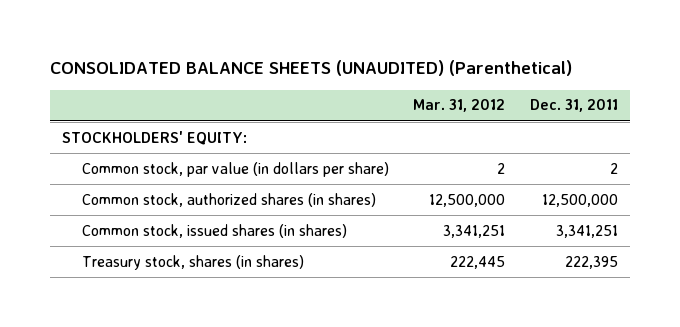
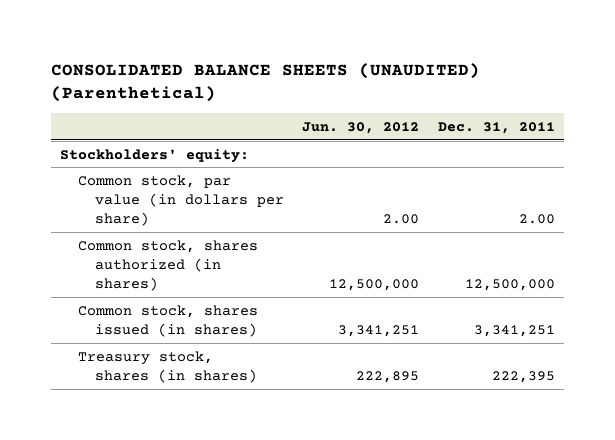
- | Mar. 31, 2012 | Dec. 31, 2011
+ | Jun. 30, 2012 | Dec. 31, 2011
- STOCKHOLDERS' EQUITY:
- Common stock, par value (in dollars per share) | 2 | 2
- Common stock, authorized shares (in shares) | 12,500,000 | 12,500,000
- Common stock, issued shares (in shares) | 3,341,251 | 3,341,251
+ Stockholders' equity:
+ Common stock, par value (in dollars per share) | 2.00 | 2.00
+ Common stock, shares authorized (in shares) | 12,500,000 | 12,500,000
+ Common stock, shares issued (in shares) | 3,341,251 | 3,341,251

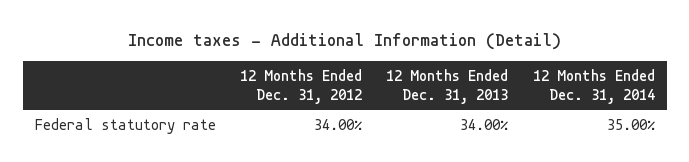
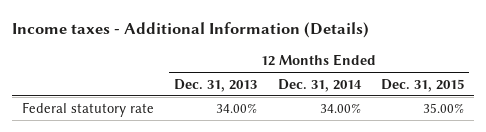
- Income taxes - Additional Information (Detail)
+ Income taxes - Additional Information (Details)
- | 12 Months Ended Dec. 31, 2012 | 12 Months Ended Dec. 31, 2013 | 12 Months Ended Dec. 31, 2014
+ | 12 Months Ended Dec. 31, 2013 | 12 Months Ended Dec. 31, 2014 | 12 Months Ended Dec. 31, 2015
- Federal statutory rate | 34.00% | 34.00% | 35.00%
+ Federal statutory rate | 34.00% | 34.00% | 35.00%

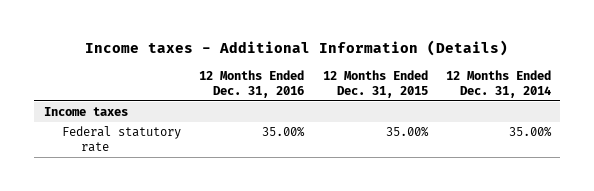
- | 12 Months Ended Dec. 31, 2013 | 12 Months Ended Dec. 31, 2014 | 12 Months Ended Dec. 31, 2015
+ | 12 Months Ended Dec. 31, 2016 | 12 Months Ended Dec. 31, 2015 | 12 Months Ended Dec. 31, 2014
- Federal statutory rate | 34.00% | 34.00% | 35.00%
+ Income taxes
+ Federal statutory rate | 35.00% | 35.00% | 35.00%

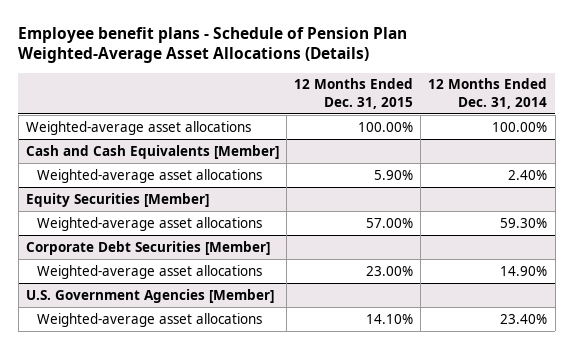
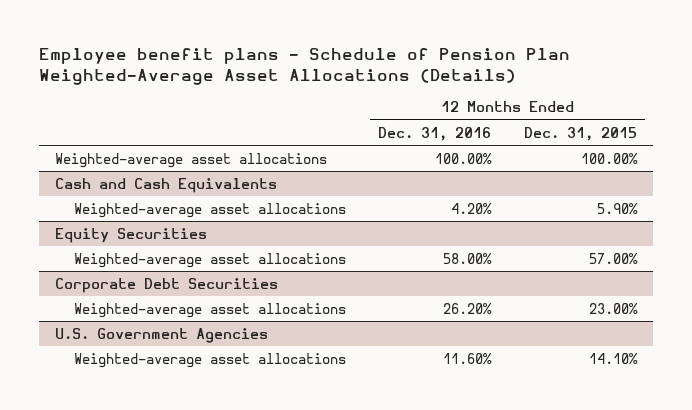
- | 12 Months Ended Dec. 31, 2015 | 12 Months Ended Dec. 31, 2014
+ | 12 Months Ended Dec. 31, 2016 | 12 Months Ended Dec. 31, 2015
- Cash and Cash Equivalents [Member]
+ Cash and Cash Equivalents
- Equity Securities [Member]
+ Equity Securities
- Corporate Debt Securities [Member]
+ Corporate Debt Securities
- U.S. Government Agencies [Member]
+ U.S. Government Agencies

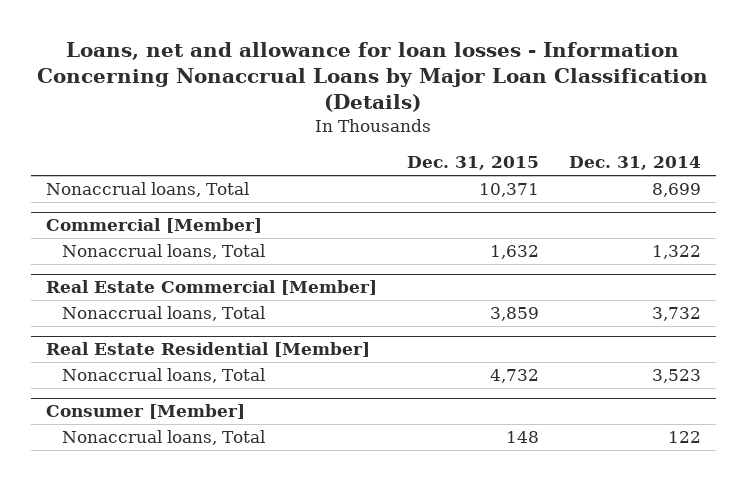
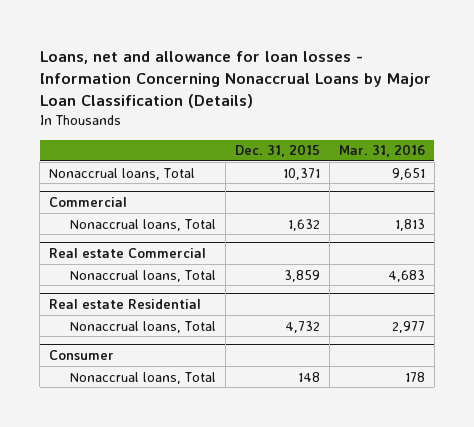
- | Dec. 31, 2015 | Dec. 31, 2014
+ | Dec. 31, 2015 | Mar. 31, 2016
- Commercial [Member]
+ Commercial
- Real Estate Commercial [Member]
+ Real estate Commercial
- Real Estate Residential [Member]
+ Real estate Residential
- Consumer [Member]
+ Consumer

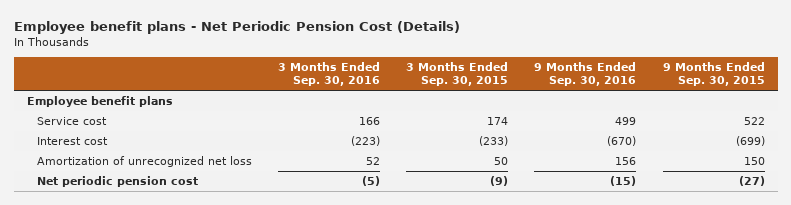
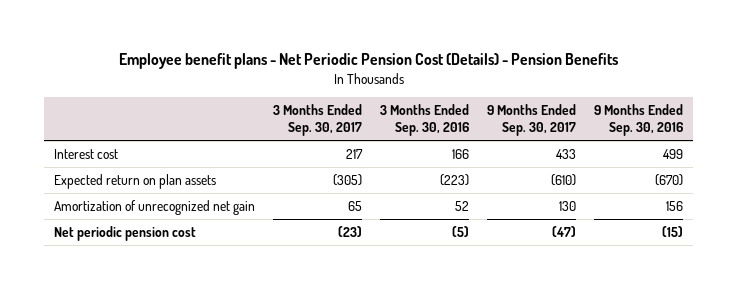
- Employee benefit plans - Net Periodic Pension Cost (Details)
+ Employee benefit plans - Net Periodic Pension Cost (Details) - Pension Benefits
- | 3 Months Ended Sep. 30, 2016 | 3 Months Ended Sep. 30, 2015 | 9 Months Ended Sep. 30, 2016 | 9 Months Ended Sep. 30, 2015
+ | 3 Months Ended Sep. 30, 2017 | 3 Months Ended Sep. 30, 2016 | 9 Months Ended Sep. 30, 2017 | 9 Months Ended Sep. 30, 2016
- Employee benefit plans
- Service cost | 166 | 174 | 499 | 522
- Interest cost | (223) | (233) | (670) | (699)
- Amortization of unrecognized net loss | 52 | 50 | 156 | 150
+ Interest cost | 217 | 166 | 433 | 499
+ Expected return on plan assets | (305) | (223) | (610) | (670)
+ Amortization of unrecognized net gain | 65 | 52 | 130 | 156

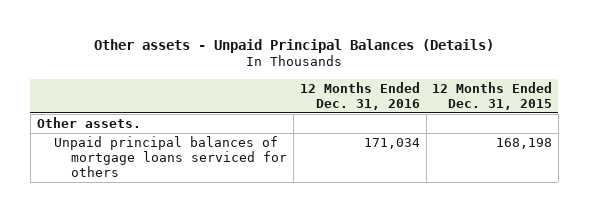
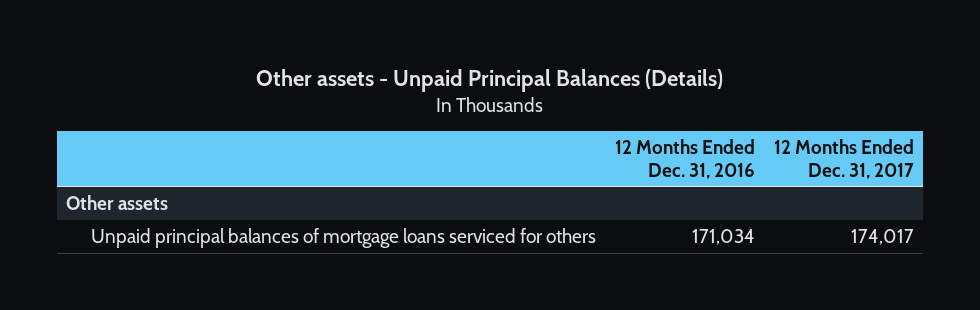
- | 12 Months Ended Dec. 31, 2016 | 12 Months Ended Dec. 31, 2015
+ | 12 Months Ended Dec. 31, 2016 | 12 Months Ended Dec. 31, 2017
- Other assets.
+ Other assets

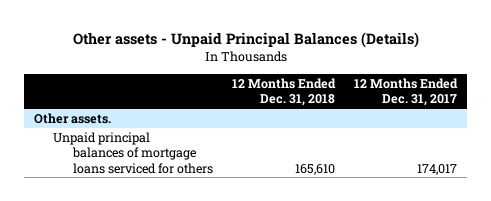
- | 12 Months Ended Dec. 31, 2016 | 12 Months Ended Dec. 31, 2017
+ | 12 Months Ended Dec. 31, 2018 | 12 Months Ended Dec. 31, 2017
- Other assets
+ Other assets.

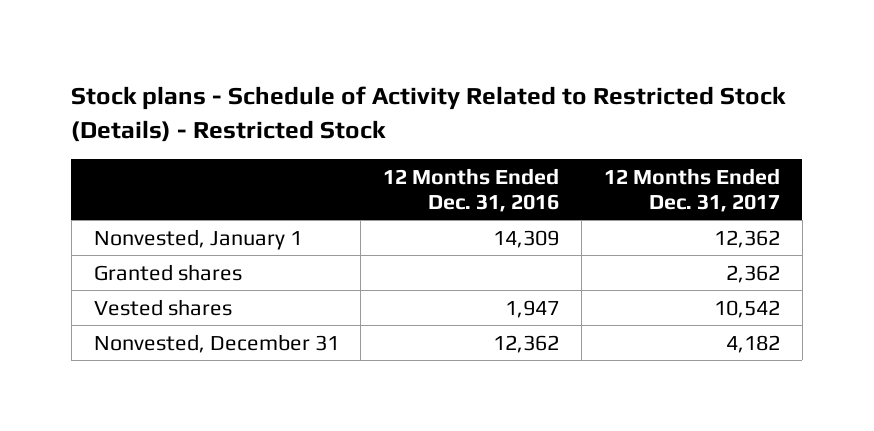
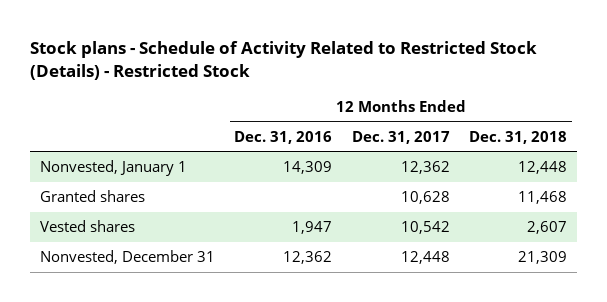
- | 12 Months Ended Dec. 31, 2016 | 12 Months Ended Dec. 31, 2017
+ | 12 Months Ended Dec. 31, 2016 | 12 Months Ended Dec. 31, 2017 | 12 Months Ended Dec. 31, 2018
- Granted shares | | 2,362
+ Granted shares | | 10,628 | 11,468
- Nonvested, December 31 | 12,362 | 4,182
+ Nonvested, December 31 | 12,362 | 12,448 | 21,309

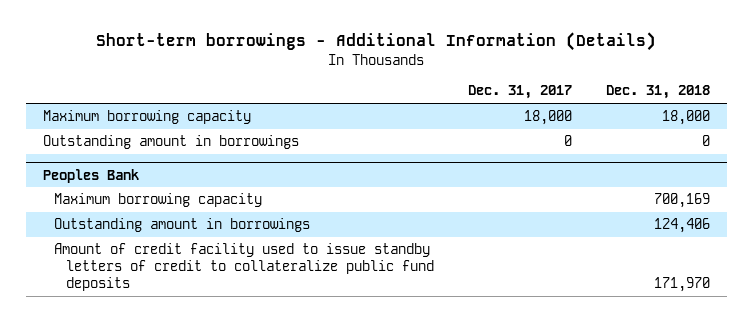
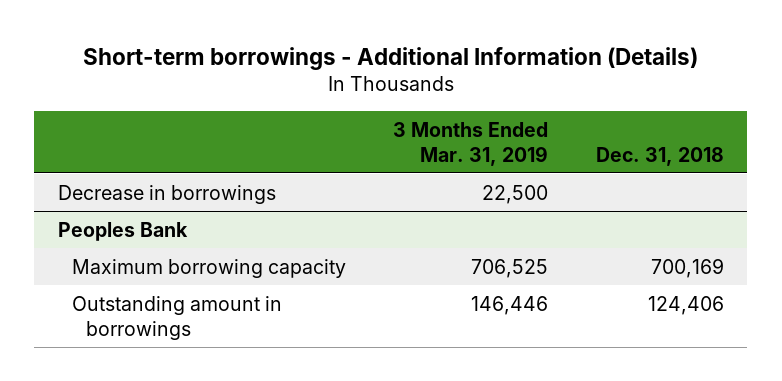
- | Dec. 31, 2017 | Dec. 31, 2018
+ | 3 Months Ended Mar. 31, 2019 | Dec. 31, 2018
- Maximum borrowing capacity | 18,000 | 18,000
- Outstanding amount in borrowings | 0 | 0
+ Decrease in borrowings | 22,500 |
@ Peoples Bank
- Amount of credit facility used to issue standby letters of credit to collateralize public fund deposits | | 171,970

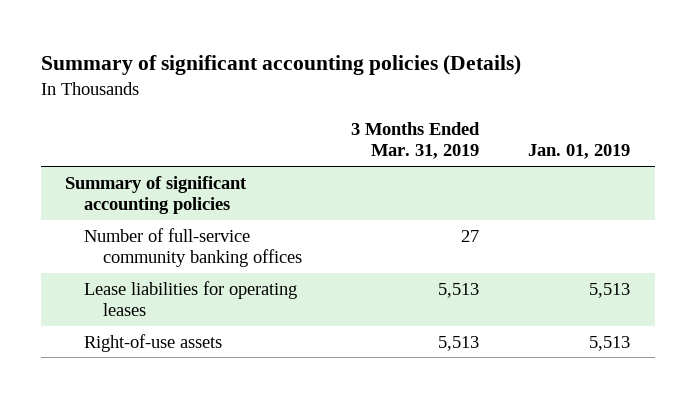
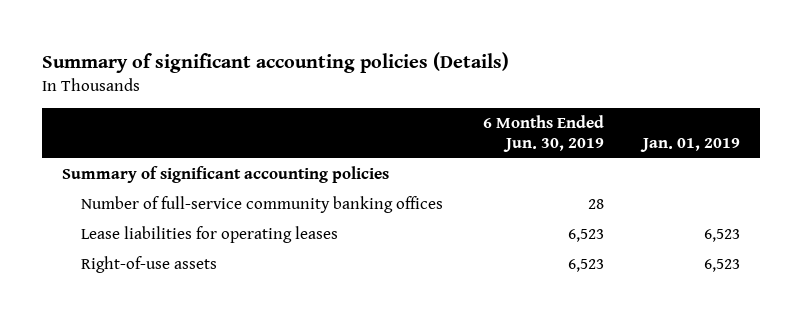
- | 3 Months Ended Mar. 31, 2019 | Jan. 01, 2019
+ | 6 Months Ended Jun. 30, 2019 | Jan. 01, 2019
- Lease liabilities for operating leases | 5,513 | 5,513
- Right-of-use assets | 5,513 | 5,513
+ Lease liabilities for operating leases | 6,523 | 6,523
+ Right-of-use assets | 6,523 | 6,523

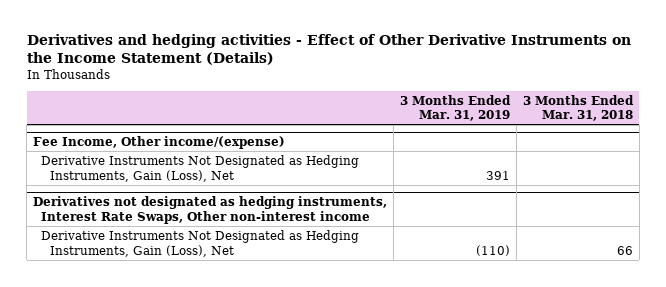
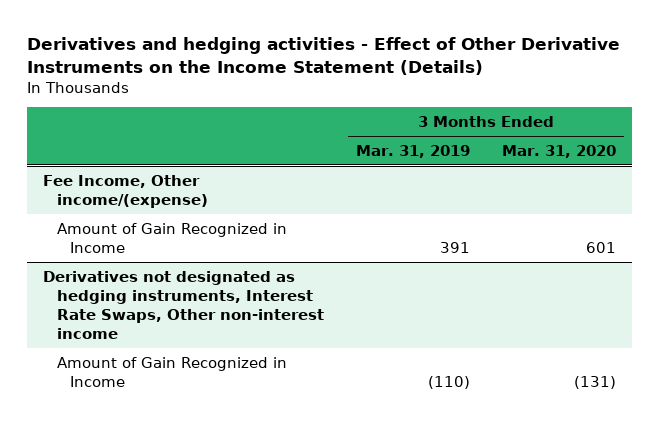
- | 3 Months Ended Mar. 31, 2019 | 3 Months Ended Mar. 31, 2018
+ | 3 Months Ended Mar. 31, 2019 | 3 Months Ended Mar. 31, 2020
@ Fee Income, Other income/(expense)
- Derivative Instruments Not Designated as Hedging Instruments, Gain (Loss), Net | 391 |
+ Amount of Gain Recognized in Income | 391 | 601
@ Derivatives not designated as hedging instruments, Interest Rate Swaps, Other non-interest income
- Derivative Instruments Not Designated as Hedging Instruments, Gain (Loss), Net | (110) | 66
+ Amount of Gain Recognized in Income | (110) | (131)

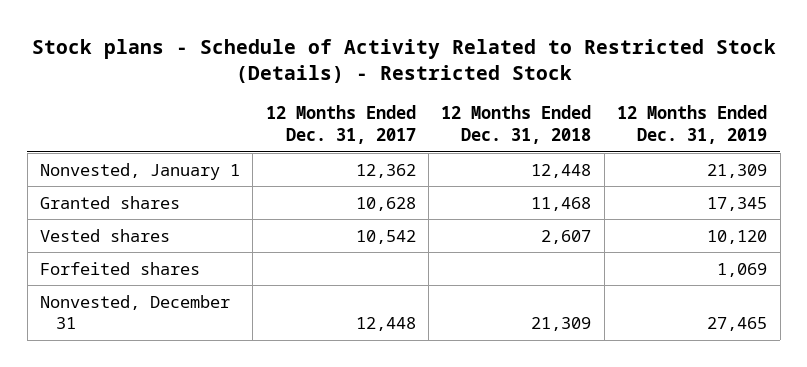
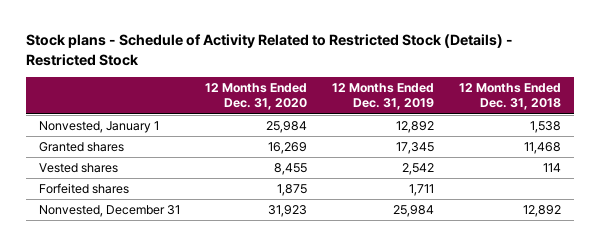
- | 12 Months Ended Dec. 31, 2017 | 12 Months Ended Dec. 31, 2018 | 12 Months Ended Dec. 31, 2019
+ | 12 Months Ended Dec. 31, 2020 | 12 Months Ended Dec. 31, 2019 | 12 Months Ended Dec. 31, 2018
- Nonvested, January 1 | 12,362 | 12,448 | 21,309
+ Nonvested, January 1 | 25,984 | 12,892 | 1,538
- Vested shares | 10,542 | 2,607 | 10,120
- Forfeited shares | | | 1,069
- Nonvested, December 31 | 12,448 | 21,309 | 27,465
+ Vested shares | 8,455 | 2,542 | 114
+ Forfeited shares | 1,875 | 1,711 |
+ Nonvested, December 31 | 31,923 | 25,984 | 12,892

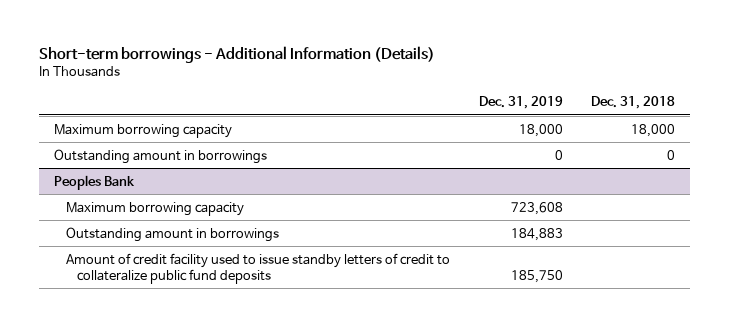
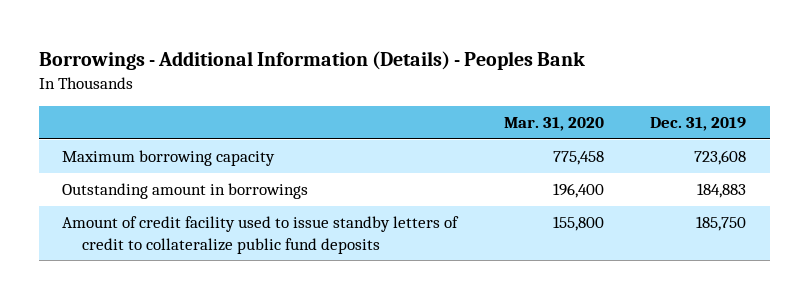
- Short-term borrowings - Additional Information (Details)
+ Borrowings - Additional Information (Details) - Peoples Bank
- | Dec. 31, 2019 | Dec. 31, 2018
+ | Mar. 31, 2020 | Dec. 31, 2019
- Maximum borrowing capacity | 18,000 | 18,000
- Outstanding amount in borrowings | 0 | 0
- Peoples Bank

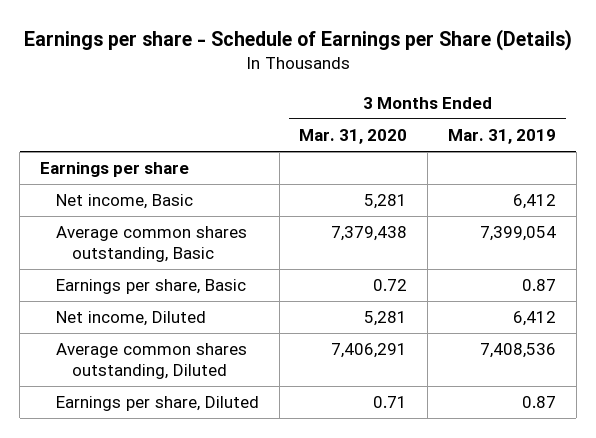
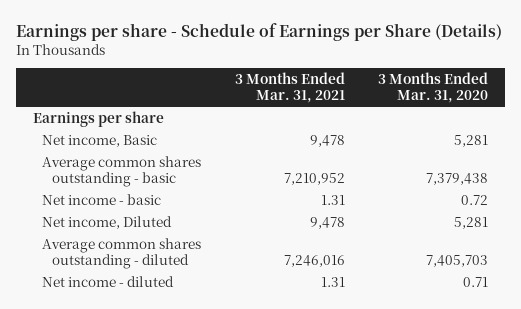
- | 3 Months Ended Mar. 31, 2020 | 3 Months Ended Mar. 31, 2019
+ | 3 Months Ended Mar. 31, 2021 | 3 Months Ended Mar. 31, 2020
- Average common shares outstanding, Basic | 7,379,438 | 7,399,054
- Earnings per share, Basic | 0.72 | 0.87
+ Average common shares outstanding - basic | 7,210,952 | 7,379,438
+ Net income - basic | 1.31 | 0.72
- Average common shares outstanding, Diluted | 7,406,291 | 7,408,536
- Earnings per share, Diluted | 0.71 | 0.87
+ Average common shares outstanding - diluted | 7,246,016 | 7,405,703
+ Net income - diluted | 1.31 | 0.71

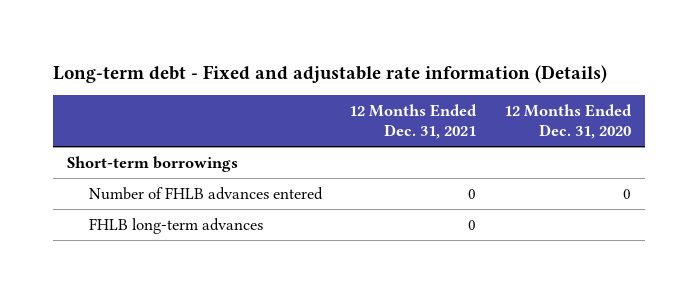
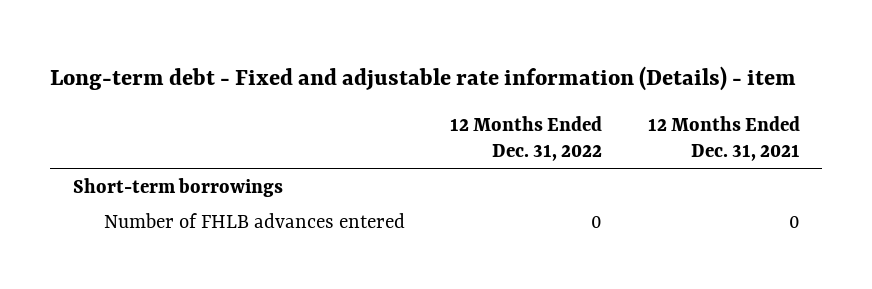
- Long-term debt - Fixed and adjustable rate information (Details)
+ Long-term debt - Fixed and adjustable rate information (Details) - item
- | 12 Months Ended Dec. 31, 2021 | 12 Months Ended Dec. 31, 2020
+ | 12 Months Ended Dec. 31, 2022 | 12 Months Ended Dec. 31, 2021
- FHLB long-term advances | 0 |

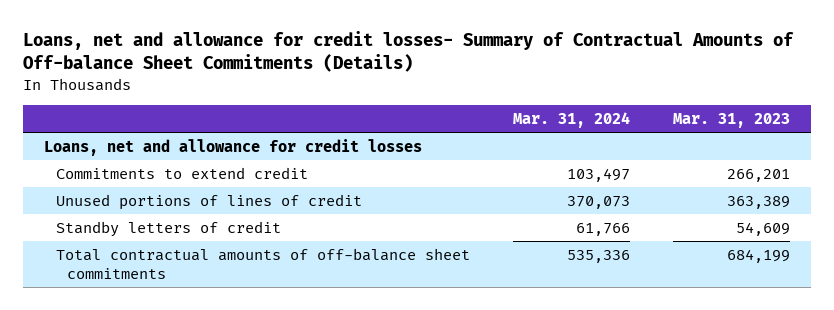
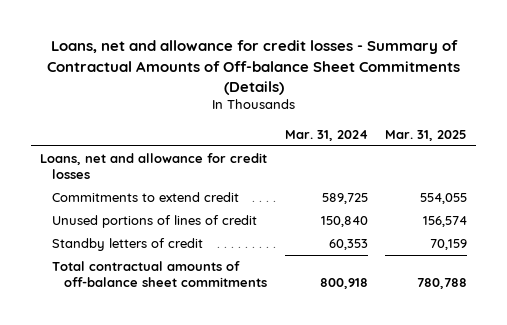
- Loans, net and allowance for credit losses- Summary of Contractual Amounts of Off-balance Sheet Commitments (Details)
+ Loans, net and allowance for credit losses - Summary of Contractual Amounts of Off-balance Sheet Commitments (Details)
- | Mar. 31, 2024 | Mar. 31, 2023
+ | Mar. 31, 2024 | Mar. 31, 2025
- Commitments to extend credit | 103,497 | 266,201
- Unused portions of lines of credit | 370,073 | 363,389
- Standby letters of credit | 61,766 | 54,609
- Total contractual amounts of off-balance sheet commitments | 535,336 | 684,199
+ Commitments to extend credit | 589,725 | 554,055
+ Unused portions of lines of credit | 150,840 | 156,574
+ Standby letters of credit | 60,353 | 70,159
+ Total contractual amounts of off-balance sheet commitments | 800,918 | 780,788

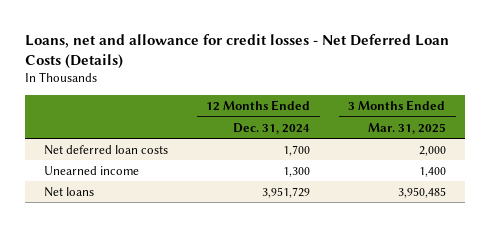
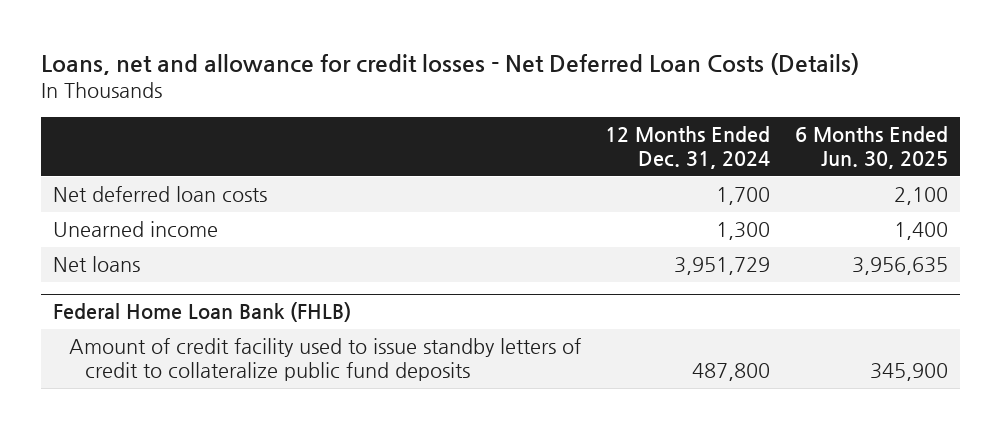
- | 12 Months Ended Dec. 31, 2024 | 3 Months Ended Mar. 31, 2025
+ | 12 Months Ended Dec. 31, 2024 | 6 Months Ended Jun. 30, 2025
+ Federal Home Loan Bank (FHLB)
+ Amount of credit facility used to issue standby letters of credit to collateralize public fund deposits | 487,800 | 345,900

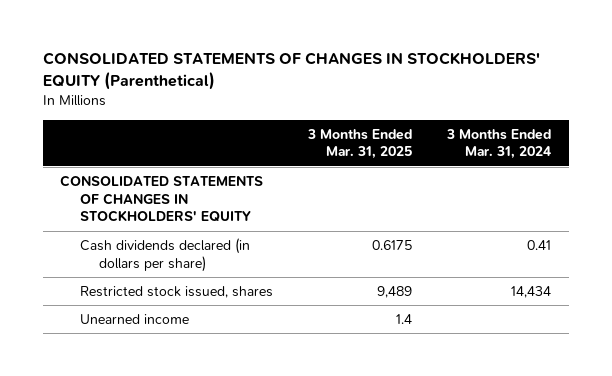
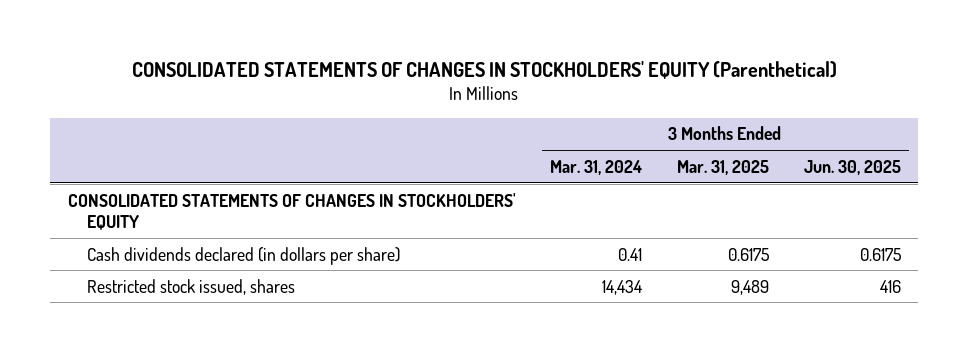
- | 3 Months Ended Mar. 31, 2025 | 3 Months Ended Mar. 31, 2024
+ | 3 Months Ended Mar. 31, 2024 | 3 Months Ended Mar. 31, 2025 | 3 Months Ended Jun. 30, 2025
- Unearned income | 1.4 |

